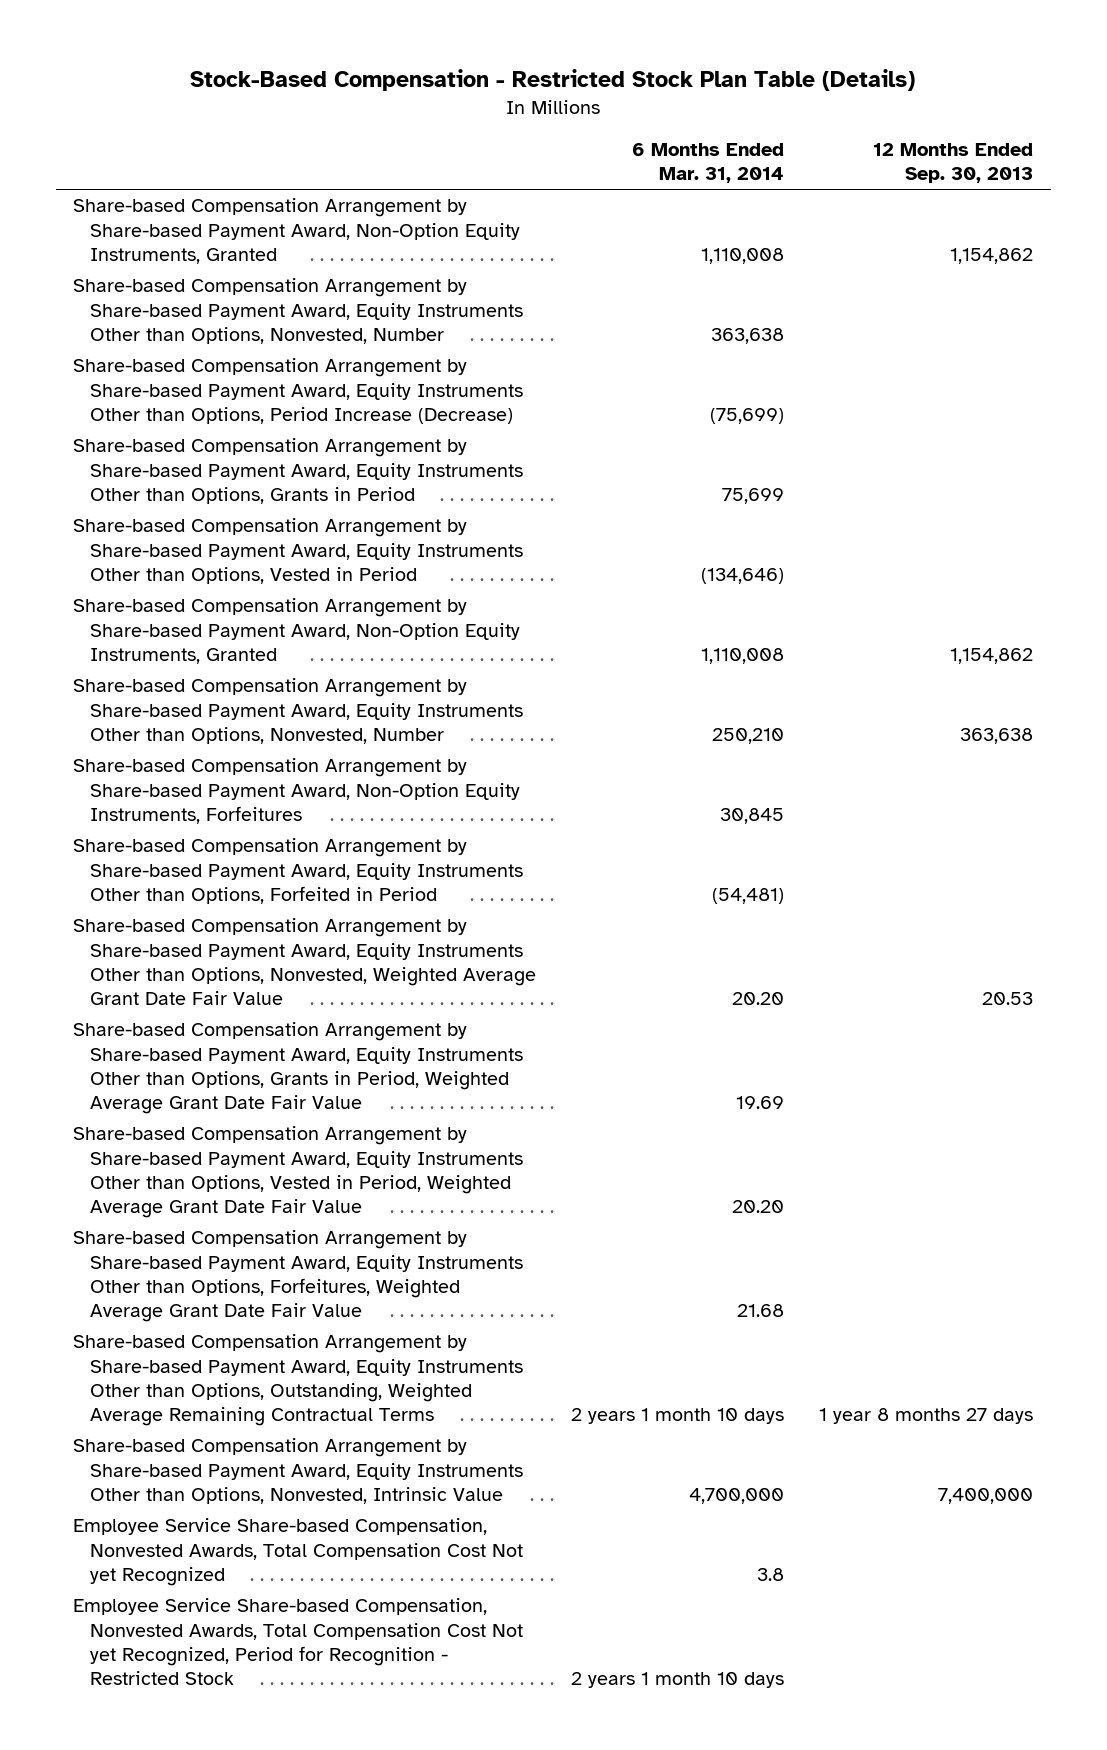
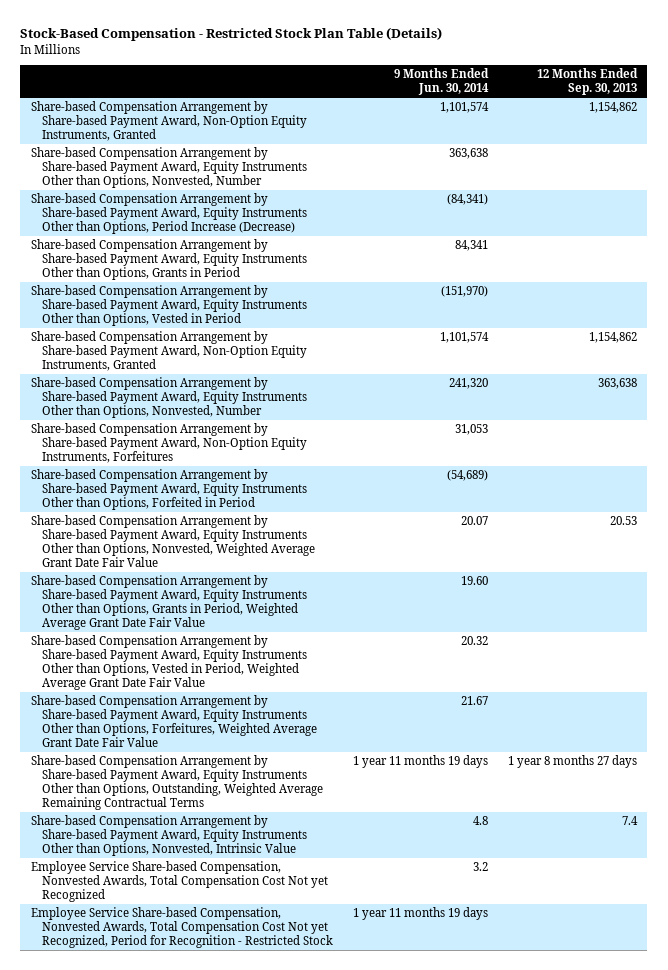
- | 6 Months Ended Mar. 31, 2014 | 12 Months Ended Sep. 30, 2013
+ | 9 Months Ended Jun. 30, 2014 | 12 Months Ended Sep. 30, 2013
- Share-based Compensation Arrangement by Share-based Payment Award, Equity Instruments Other than Options, Nonvested, Intrinsic Value | 4,700,000 | 7,400,000
+ Share-based Compensation Arrangement by Share-based Payment Award, Equity Instruments Other than Options, Nonvested, Intrinsic Value | 4.8 | 7.4

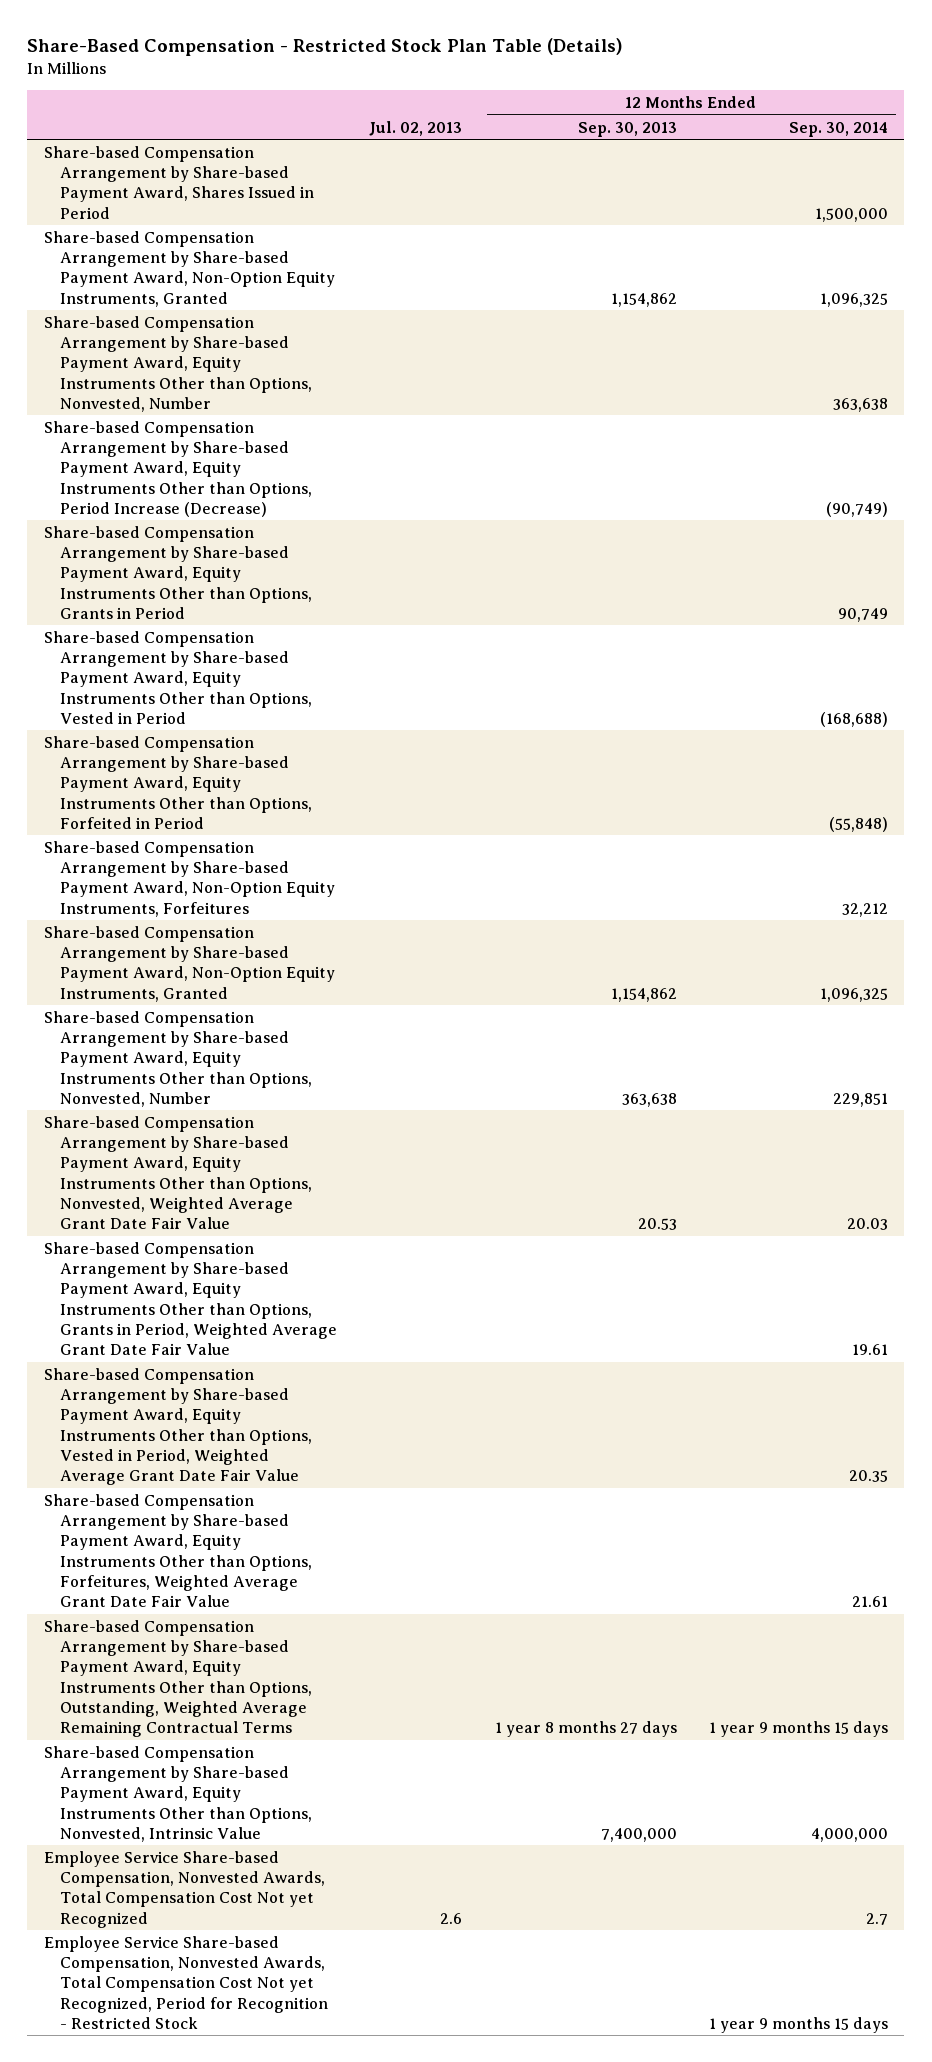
- Stock-Based Compensation - Restricted Stock Plan Table (Details)
+ Share-Based Compensation - Restricted Stock Plan Table (Details)
- | 9 Months Ended Jun. 30, 2014 | 12 Months Ended Sep. 30, 2013
+ | Jul. 02, 2013 | 12 Months Ended Sep. 30, 2013 | 12 Months Ended Sep. 30, 2014
+ Share-based Compensation Arrangement by Share-based Payment Award, Shares Issued in Period | | | 1,500,000
moved up: Share-based Compensation Arrangement by Share-based Payment Award, Equity Instruments Other than Options, Forfeited in Period | | | (55,848)
moved up: Share-based Compensation Arrangement by Share-based Payment Award, Non-Option Equity Instruments, Forfeitures | | | 32,212
- Share-based Compensation Arrangement by Share-based Payment Award, Equity Instruments Other than Options, Nonvested, Intrinsic Value | 4.8 | 7.4
+ Share-based Compensation Arrangement by Share-based Payment Award, Equity Instruments Other than Options, Nonvested, Intrinsic Value | | 7,400,000 | 4,000,000

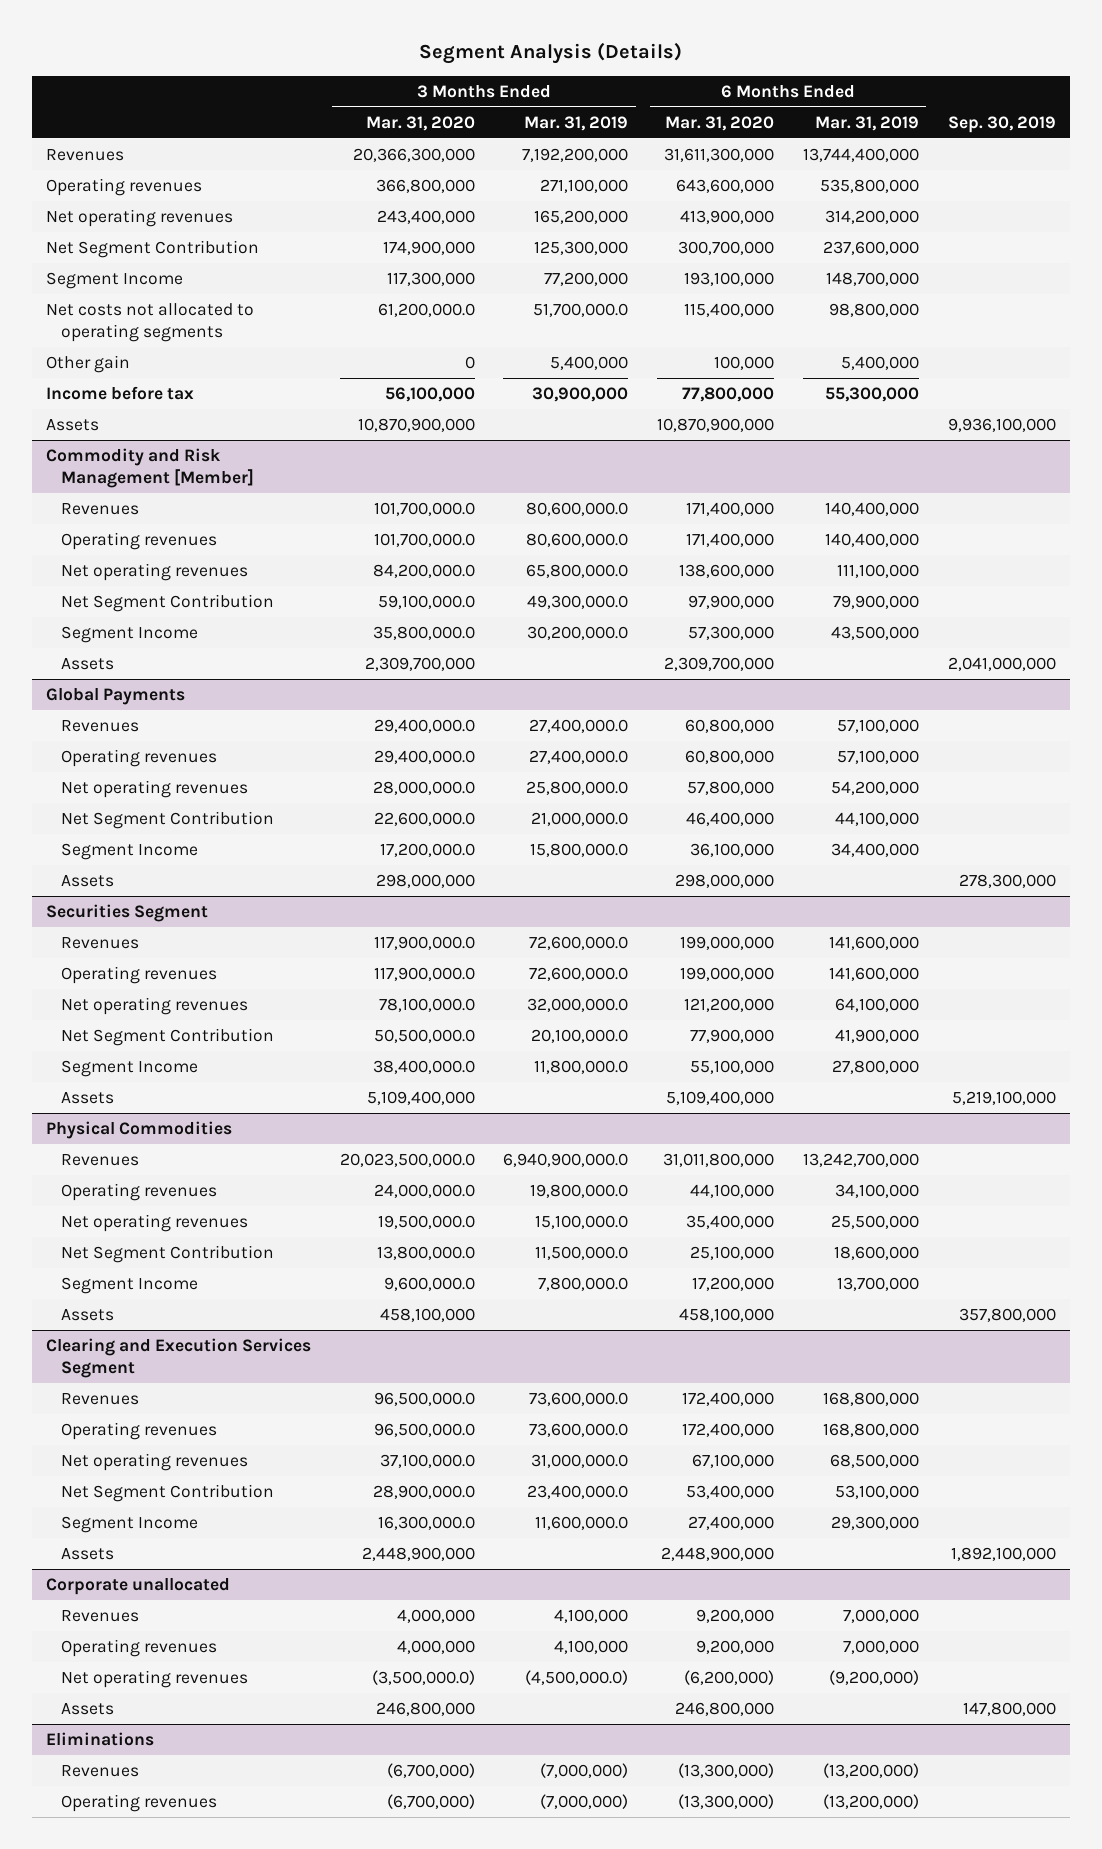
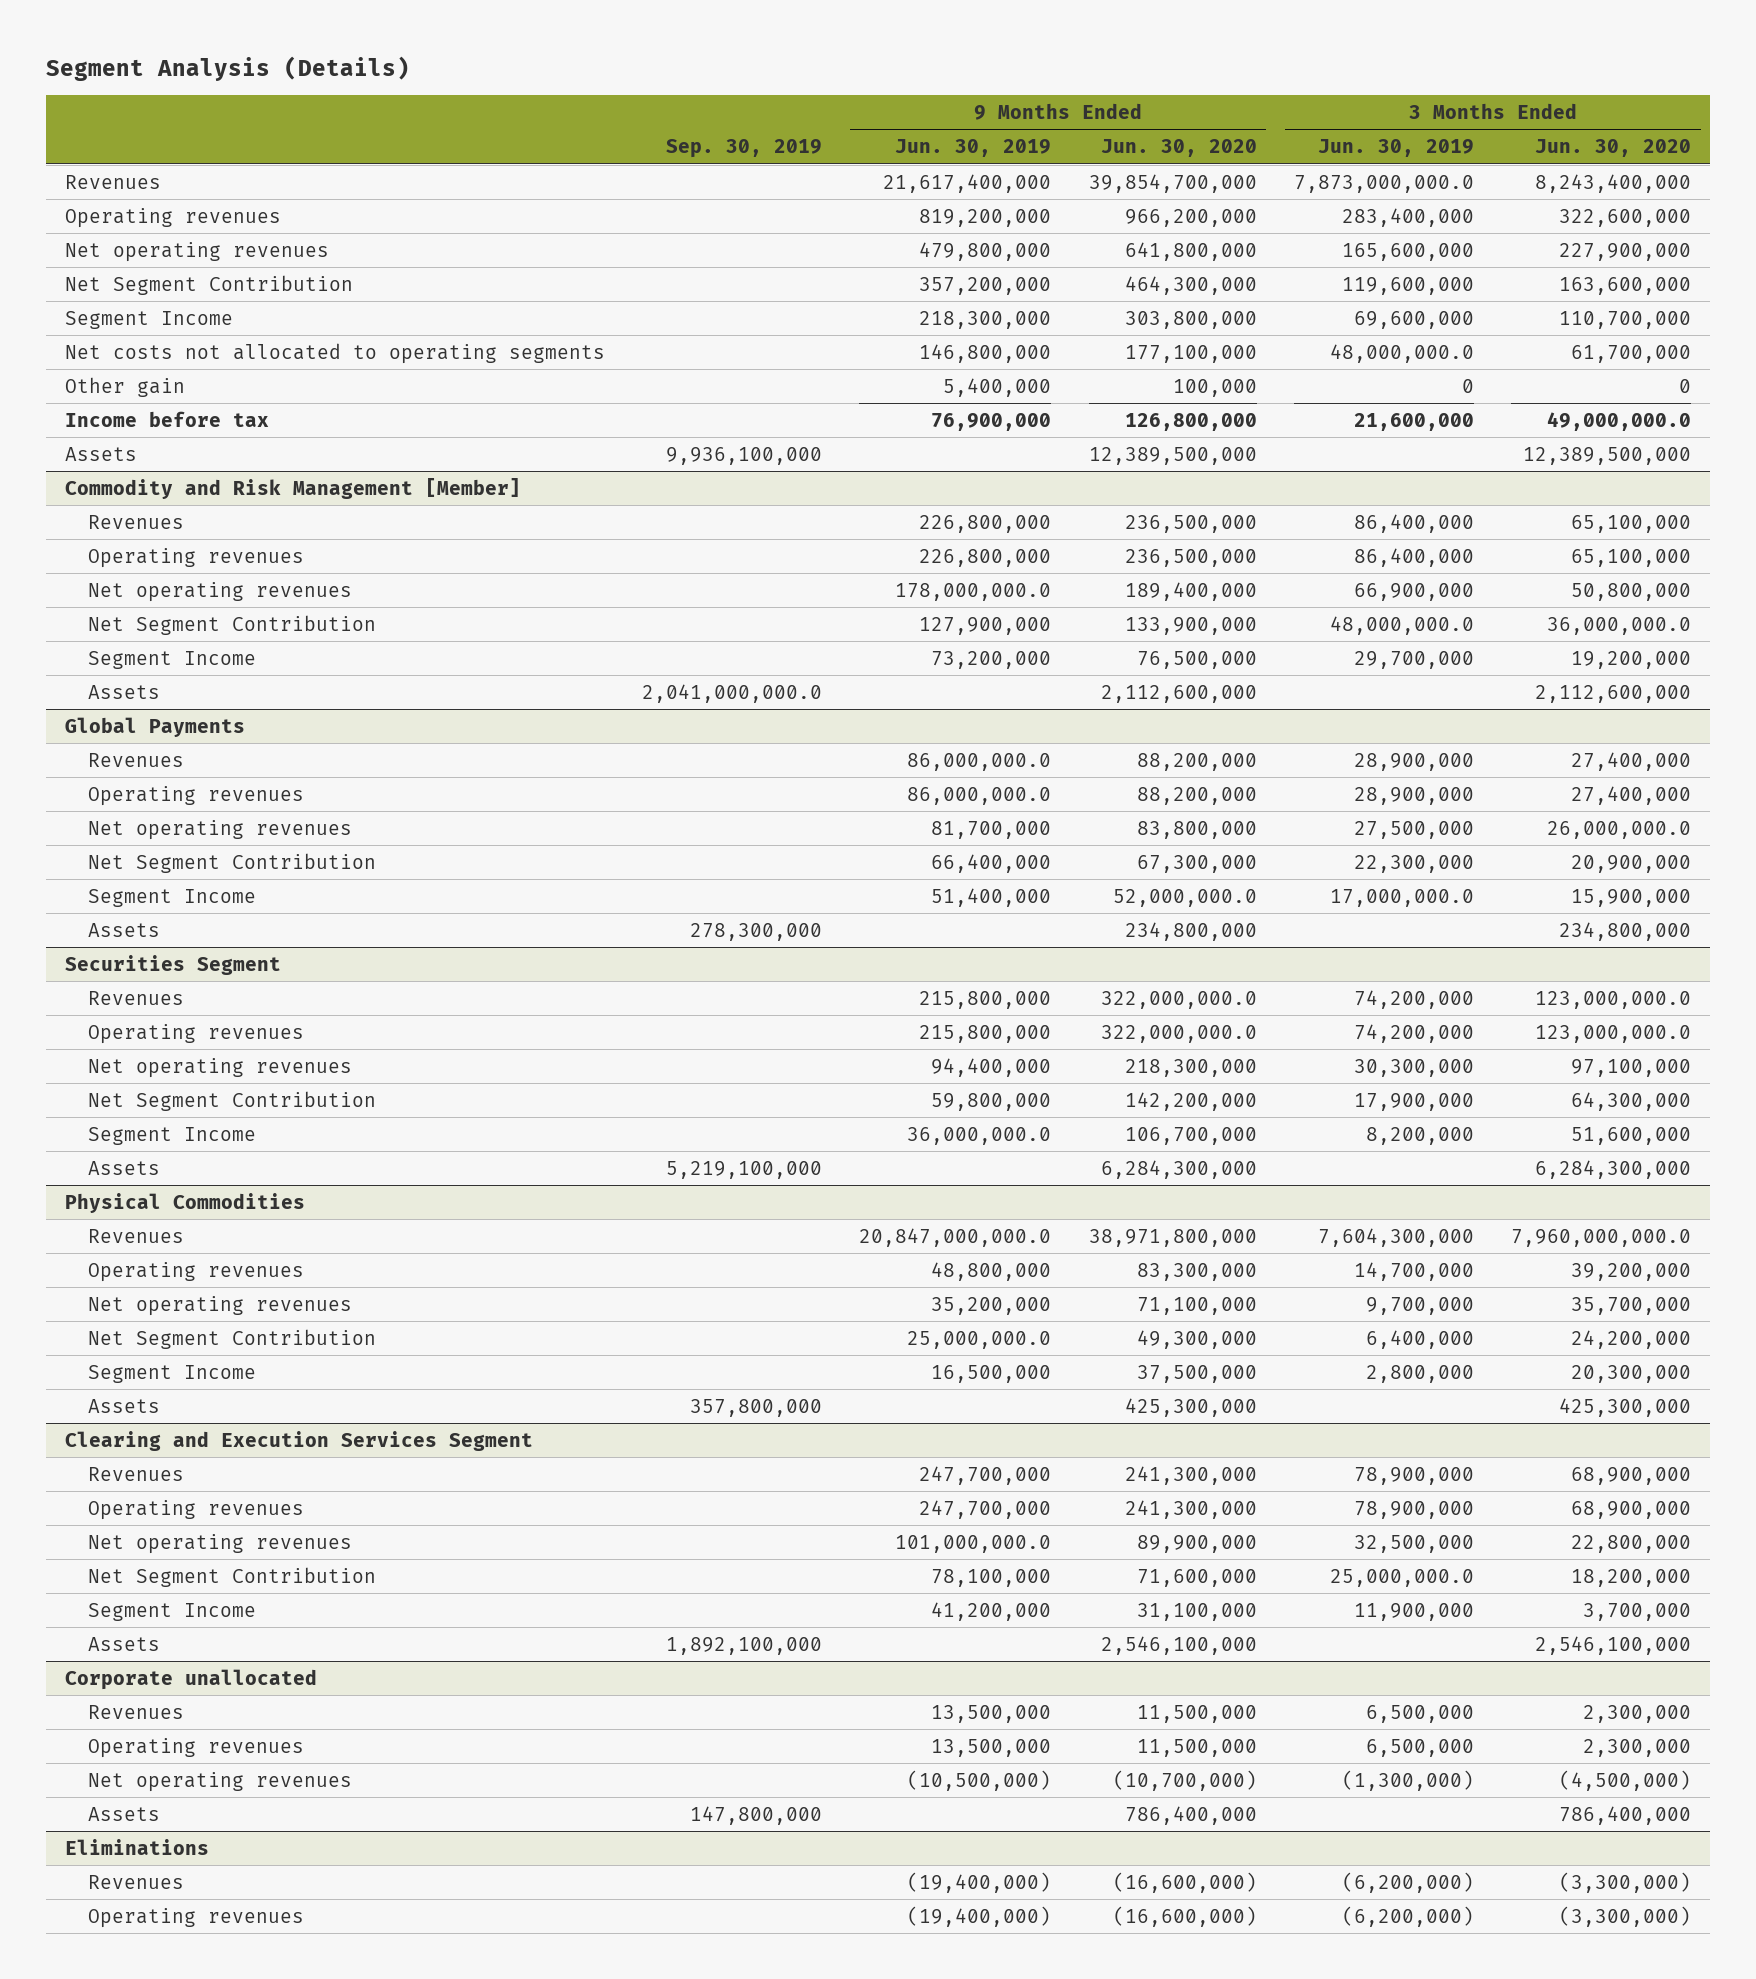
- | 3 Months Ended Mar. 31, 2020 | 3 Months Ended Mar. 31, 2019 | 6 Months Ended Mar. 31, 2020 | 6 Months Ended Mar. 31, 2019 | Sep. 30, 2019
+ | Sep. 30, 2019 | 9 Months Ended Jun. 30, 2019 | 9 Months Ended Jun. 30, 2020 | 3 Months Ended Jun. 30, 2019 | 3 Months Ended Jun. 30, 2020
@ Commodity and Risk Management [Member]
- Assets | 2,309,700,000 | | 2,309,700,000 | | 2,041,000,000
+ Assets | 2,041,000,000.0 | | 2,112,600,000 | | 2,112,600,000

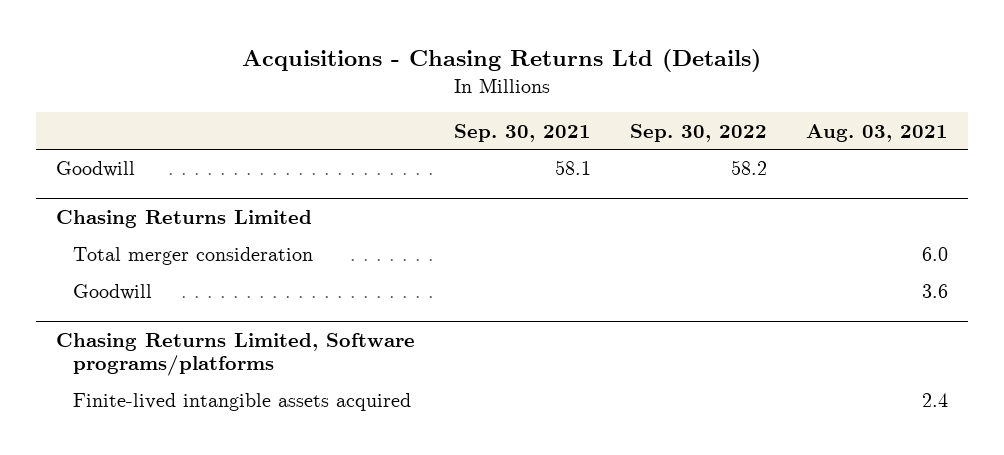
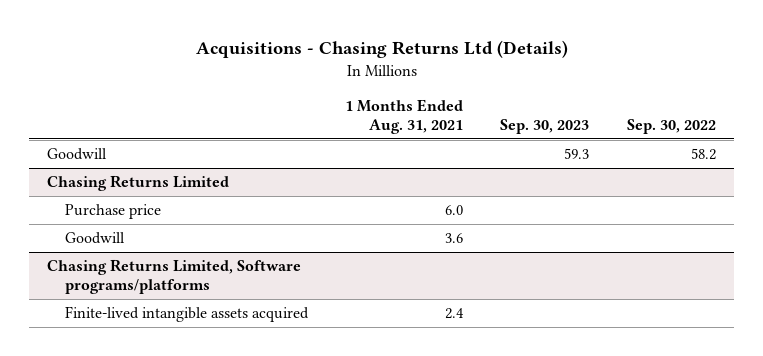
- | Sep. 30, 2021 | Sep. 30, 2022 | Aug. 03, 2021
+ | 1 Months Ended Aug. 31, 2021 | Sep. 30, 2023 | Sep. 30, 2022
@ Chasing Returns Limited
- Total merger consideration | | | 6.0
+ Purchase price | 6.0 | |

